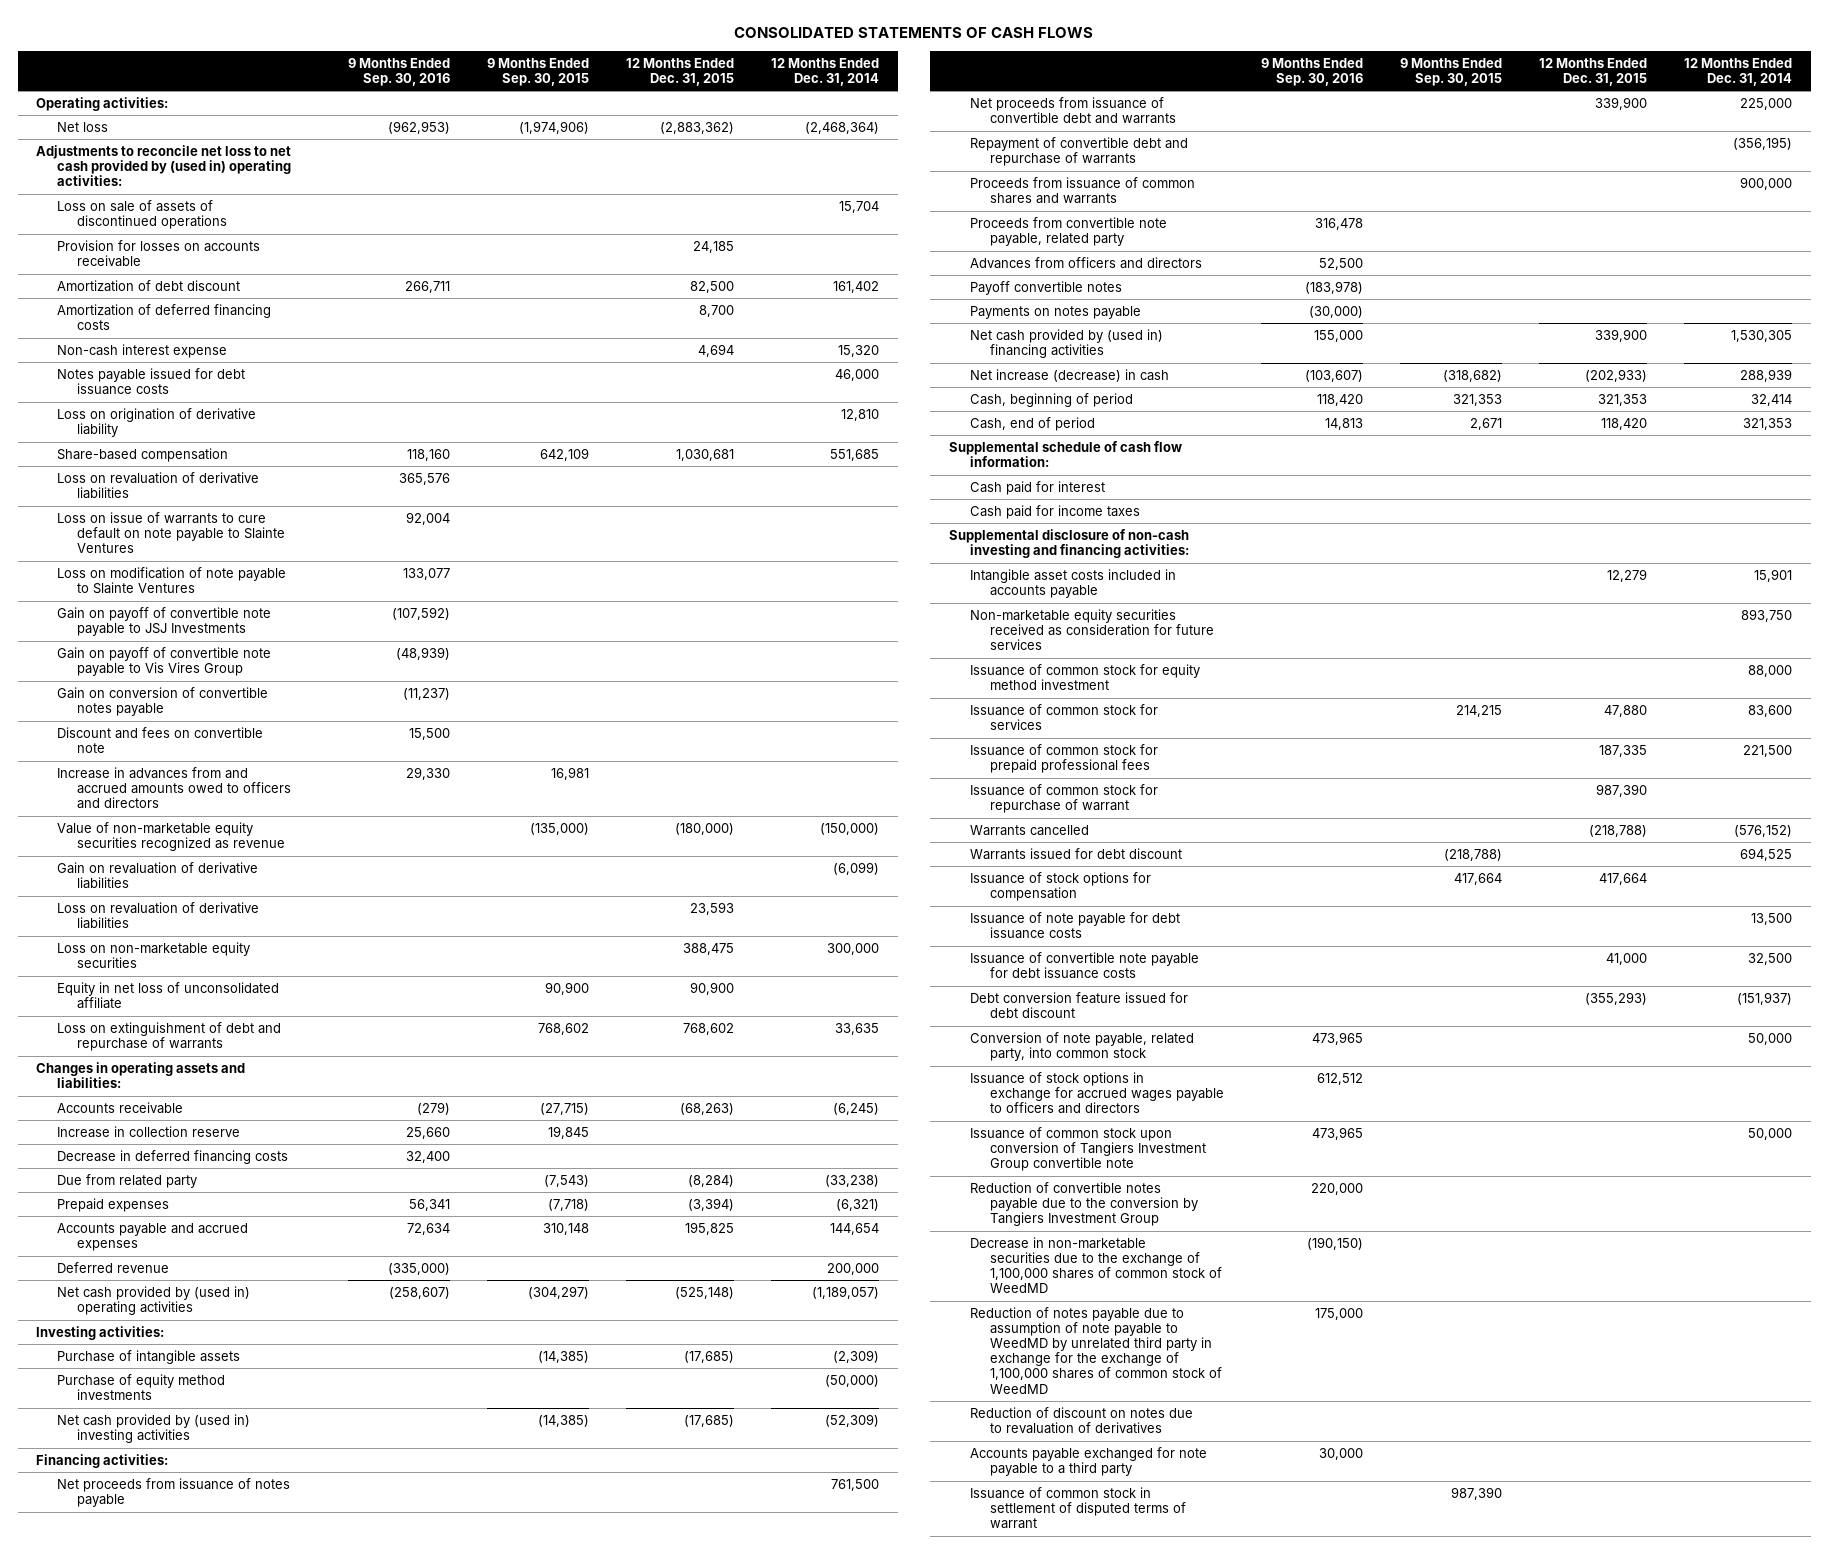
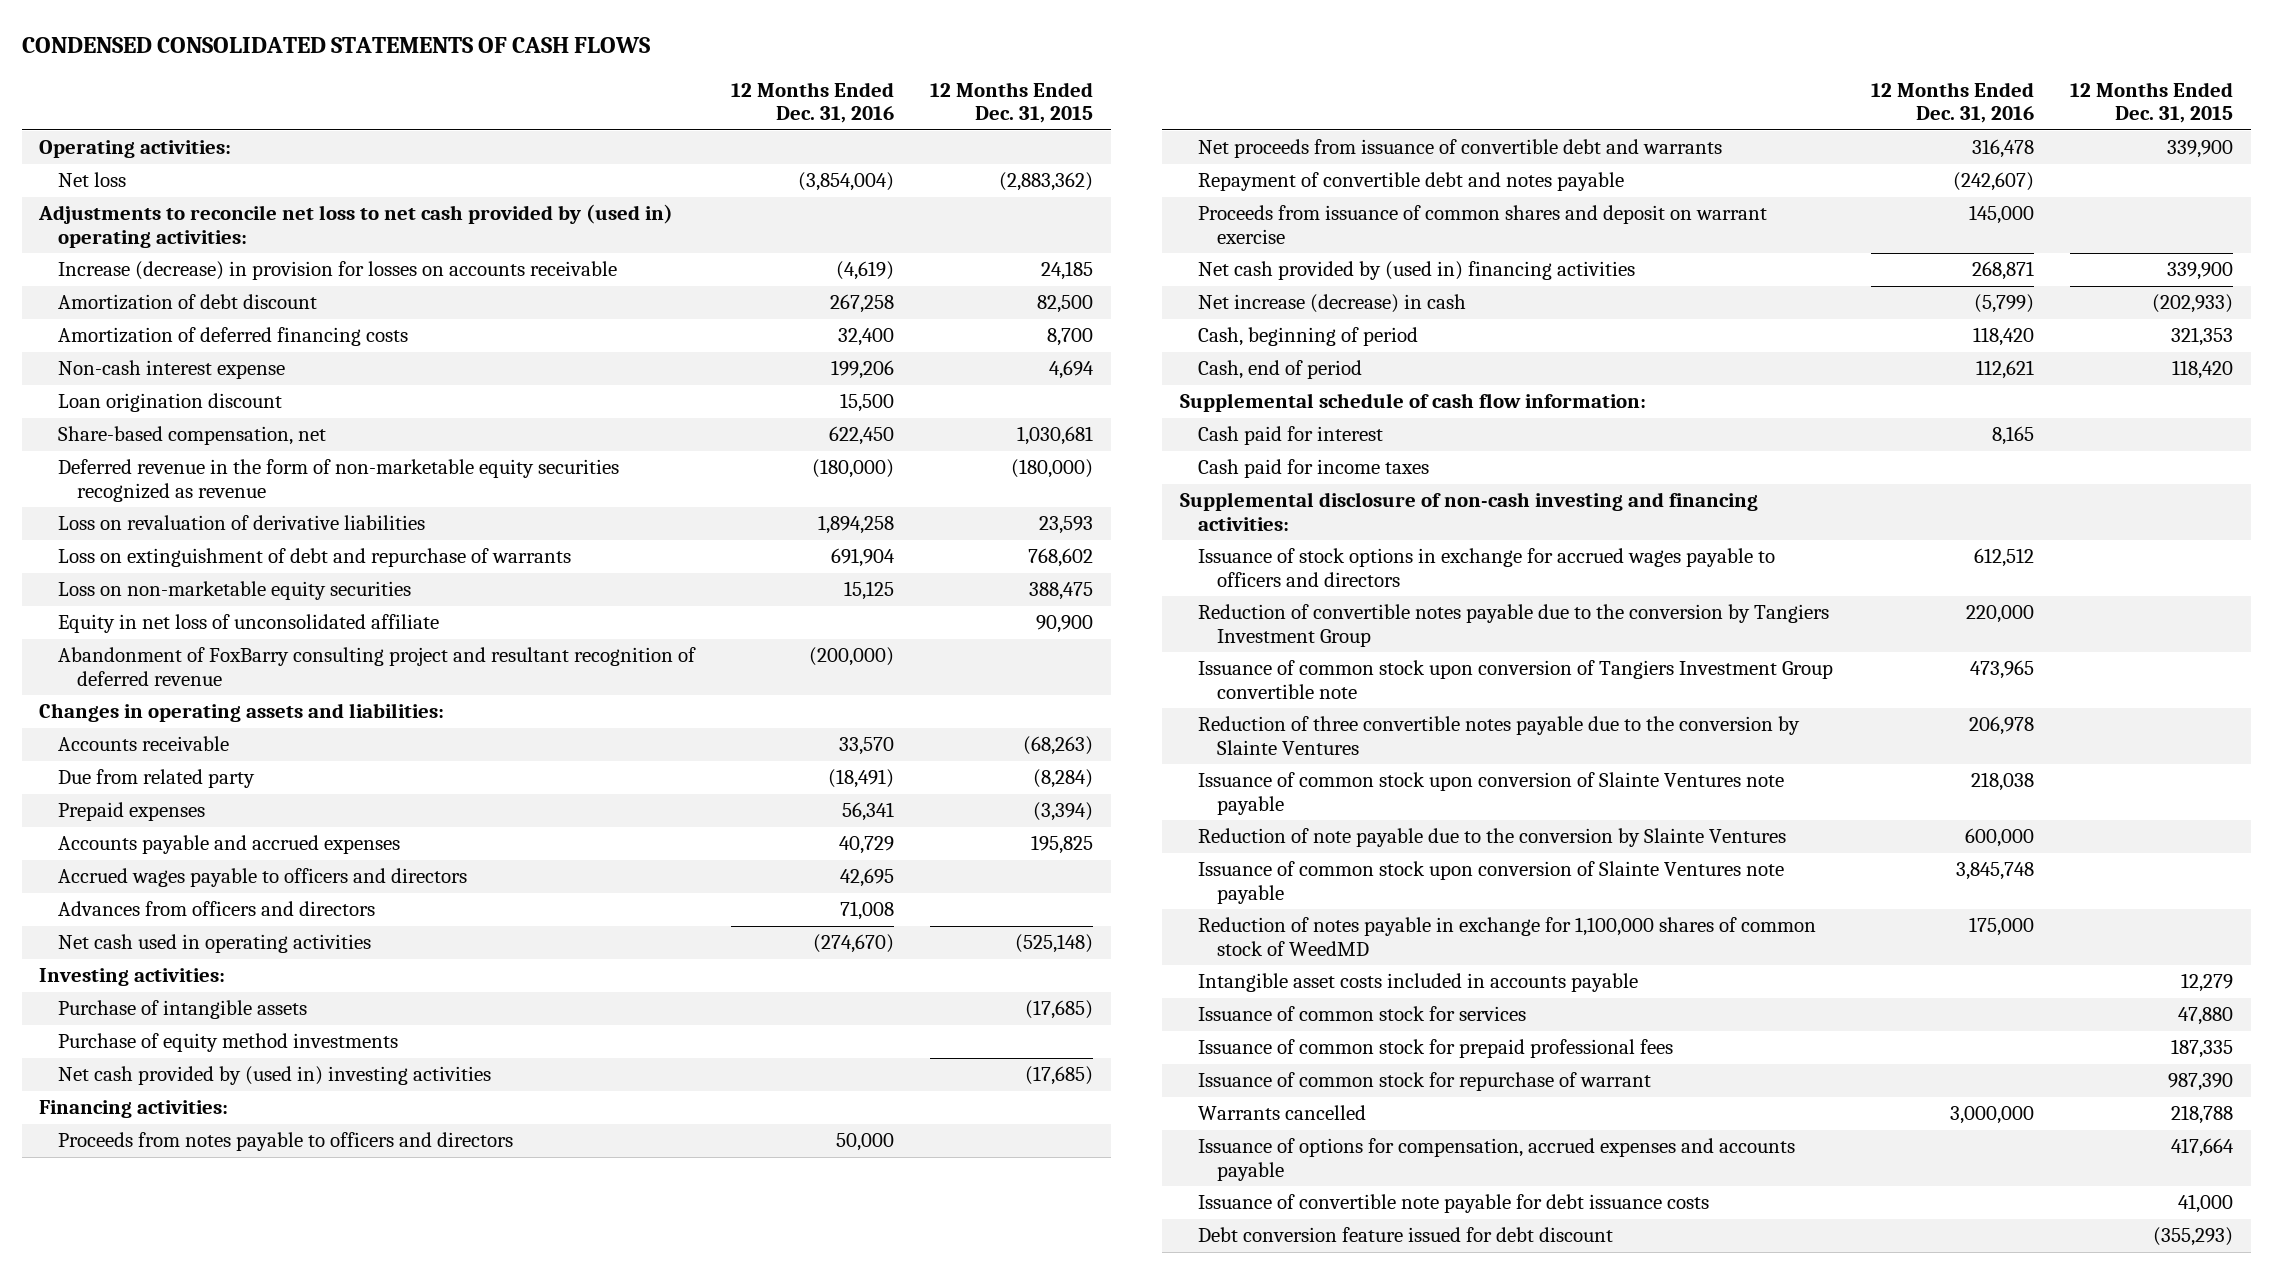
- CONSOLIDATED STATEMENTS OF CASH FLOWS
+ CONDENSED CONSOLIDATED STATEMENTS OF CASH FLOWS
- | 9 Months Ended Sep. 30, 2016 | 9 Months Ended Sep. 30, 2015 | 12 Months Ended Dec. 31, 2015 | 12 Months Ended Dec. 31, 2014
+ | 12 Months Ended Dec. 31, 2016 | 12 Months Ended Dec. 31, 2015
- Loss on sale of assets of discontinued operations | | | | 15,704
- Provision for losses on accounts receivable | | | 24,185 |
+ Increase (decrease) in provision for losses on accounts receivable | (4,619) | 24,185
- Notes payable issued for debt issuance costs | | | | 46,000
- Loss on origination of derivative liability | | | | 12,810
- Share-based compensation | 118,160 | 642,109 | 1,030,681 | 551,685
- Loss on revaluation of derivative liabilities | 365,576 | | |
- Loss on issue of warrants to cure default on note payable to Slainte Ventures | 92,004 | | |
- Loss on modification of note payable to Slainte Ventures | 133,077 | | |
- Gain on payoff of convertible note payable to JSJ Investments | (107,592) | | |
- Gain on payoff of convertible note payable to Vis Vires Group | (48,939) | | |
- Gain on conversion of convertible notes payable | (11,237) | | |
- Discount and fees on convertible note | 15,500 | | |
- Increase in advances from and accrued amounts owed to officers and directors | 29,330 | 16,981 | |
- Value of non-marketable equity securities recognized as revenue | | (135,000) | (180,000) | (150,000)
- Gain on revaluation of derivative liabilities | | | | (6,099)
+ Loan origination discount | 15,500 |
+ Share-based compensation, net | 622,450 | 1,030,681
+ Deferred revenue in the form of non-marketable equity securities recognized as revenue | (180,000) | (180,000)
moved up: Loss on extinguishment of debt and repurchase of warrants | 691,904 | 768,602
+ Abandonment of FoxBarry consulting project and resultant recognition of deferred revenue | (200,000) |
- Increase in collection reserve | 25,660 | 19,845 | |
- Decrease in deferred financing costs | 32,400 | | |
- Deferred revenue | (335,000) | | | 200,000
- Net cash provided by (used in) operating activities | (258,607) | (304,297) | (525,148) | (1,189,057)
+ Accrued wages payable to officers and directors | 42,695 |
moved up: Advances from officers and directors | 71,008 |
+ Net cash used in operating activities | (274,670) | (525,148)
- Net proceeds from issuance of notes payable | | | | 761,500
+ Proceeds from notes payable to officers and directors | 50,000 |
- Repayment of convertible debt and repurchase of warrants | | | | (356,195)
- Proceeds from issuance of common shares and warrants | | | | 900,000
- Proceeds from convertible note payable, related party | 316,478 | | |
- Payoff convertible notes | (183,978) | | |
- Payments on notes payable | (30,000) | | |
+ Repayment of convertible debt and notes payable | (242,607) |
+ Proceeds from issuance of common shares and deposit on warrant exercise | 145,000 |
moved up: Issuance of stock options in exchange for accrued wages payable to officers and directors | 612,512 |
moved up: Reduction of convertible notes payable due to the conversion by Tangiers Investment Group | 220,000 |
moved up: Issuance of common stock upon conversion of Tangiers Investment Group convertible note | 473,965 |
+ Reduction of three convertible notes payable due to the conversion by Slainte Ventures | 206,978 |
+ Issuance of common stock upon conversion of Slainte Ventures note payable | 218,038 |
+ Reduction of note payable due to the conversion by Slainte Ventures | 600,000 |
+ Issuance of common stock upon conversion of Slainte Ventures note payable | 3,845,748 |
+ Reduction of notes payable in exchange for 1,100,000 shares of common stock of WeedMD | 175,000 |
- Non-marketable equity securities received as consideration for future services | | | | 893,750
- Issuance of common stock for equity method investment | | | | 88,000
- Warrants cancelled | | | (218,788) | (576,152)
- Warrants issued for debt discount | | (218,788) | | 694,525
- Issuance of stock options for compensation | | 417,664 | 417,664 |
- Issuance of note payable for debt issuance costs | | | | 13,500
+ Warrants cancelled | 3,000,000 | 218,788
+ Issuance of options for compensation, accrued expenses and accounts payable | | 417,664
- Conversion of note payable, related party, into common stock | 473,965 | | | 50,000
- Decrease in non-marketable securities due to the exchange of 1,100,000 shares of common stock of WeedMD | (190,150) | | |
- Reduction of notes payable due to assumption of note payable to WeedMD by unrelated third party in exchange for the exchange of 1,100,000 shares of common stock of WeedMD | 175,000 | | |
- Reduction of discount on notes due to revaluation of derivatives
- Accounts payable exchanged for note payable to a third party | 30,000 | | |
- Issuance of common stock in settlement of disputed terms of warrant | | 987,390 | |

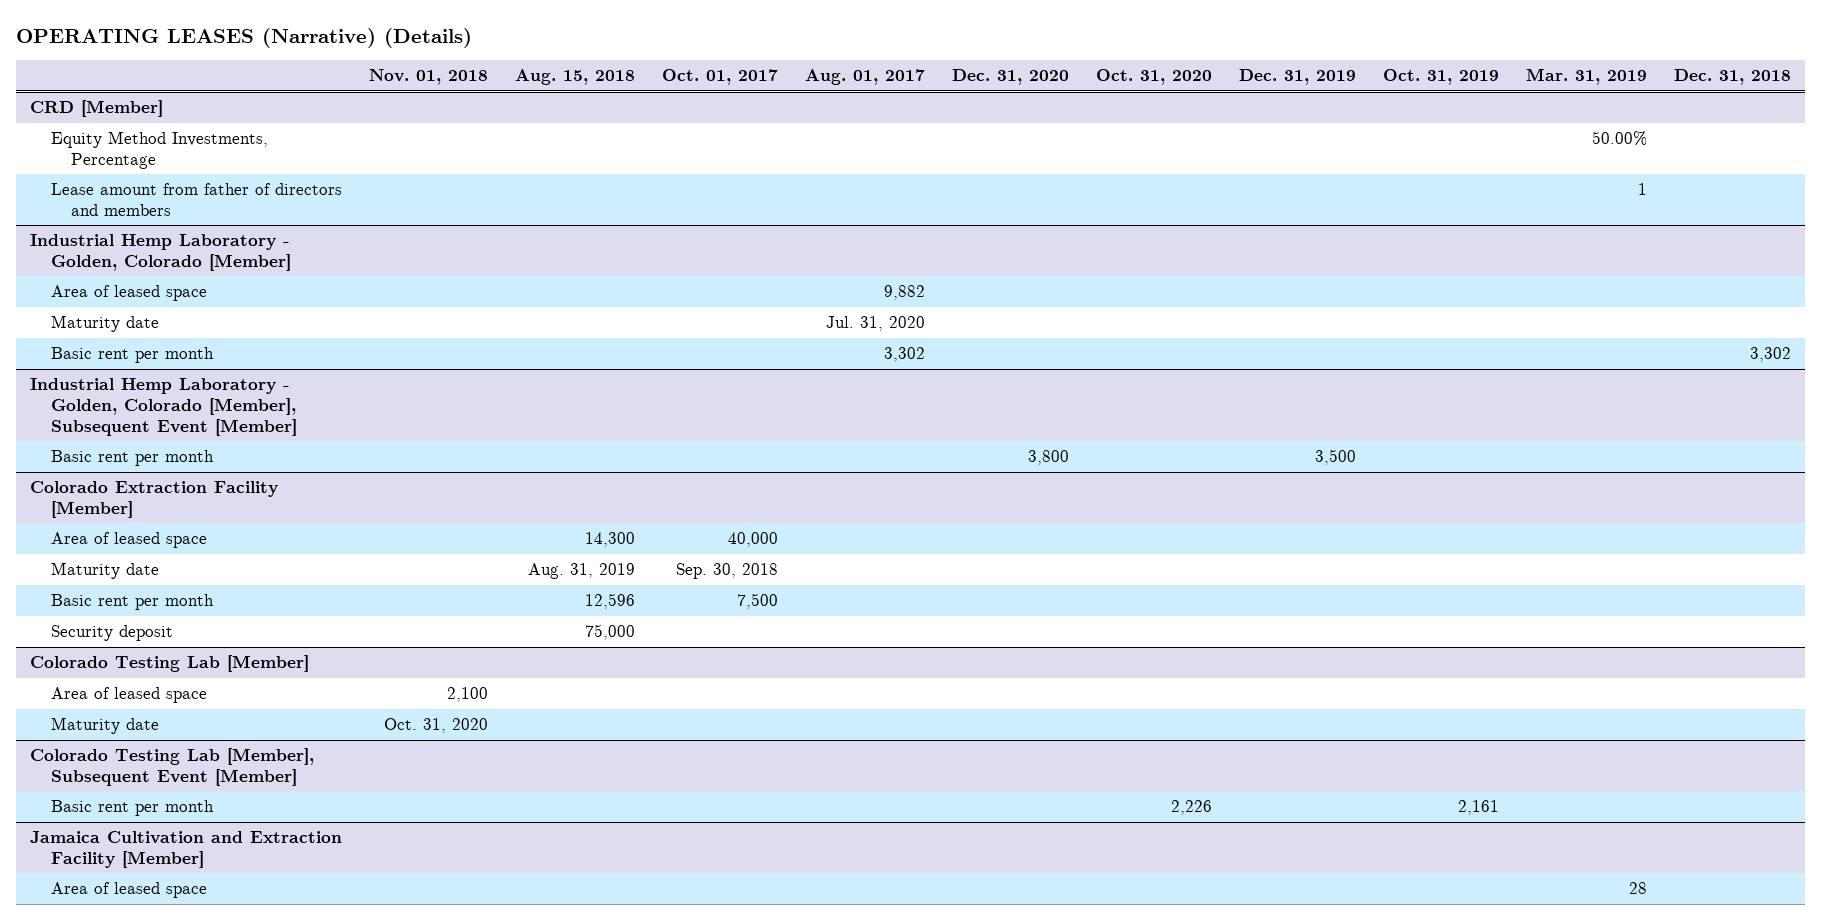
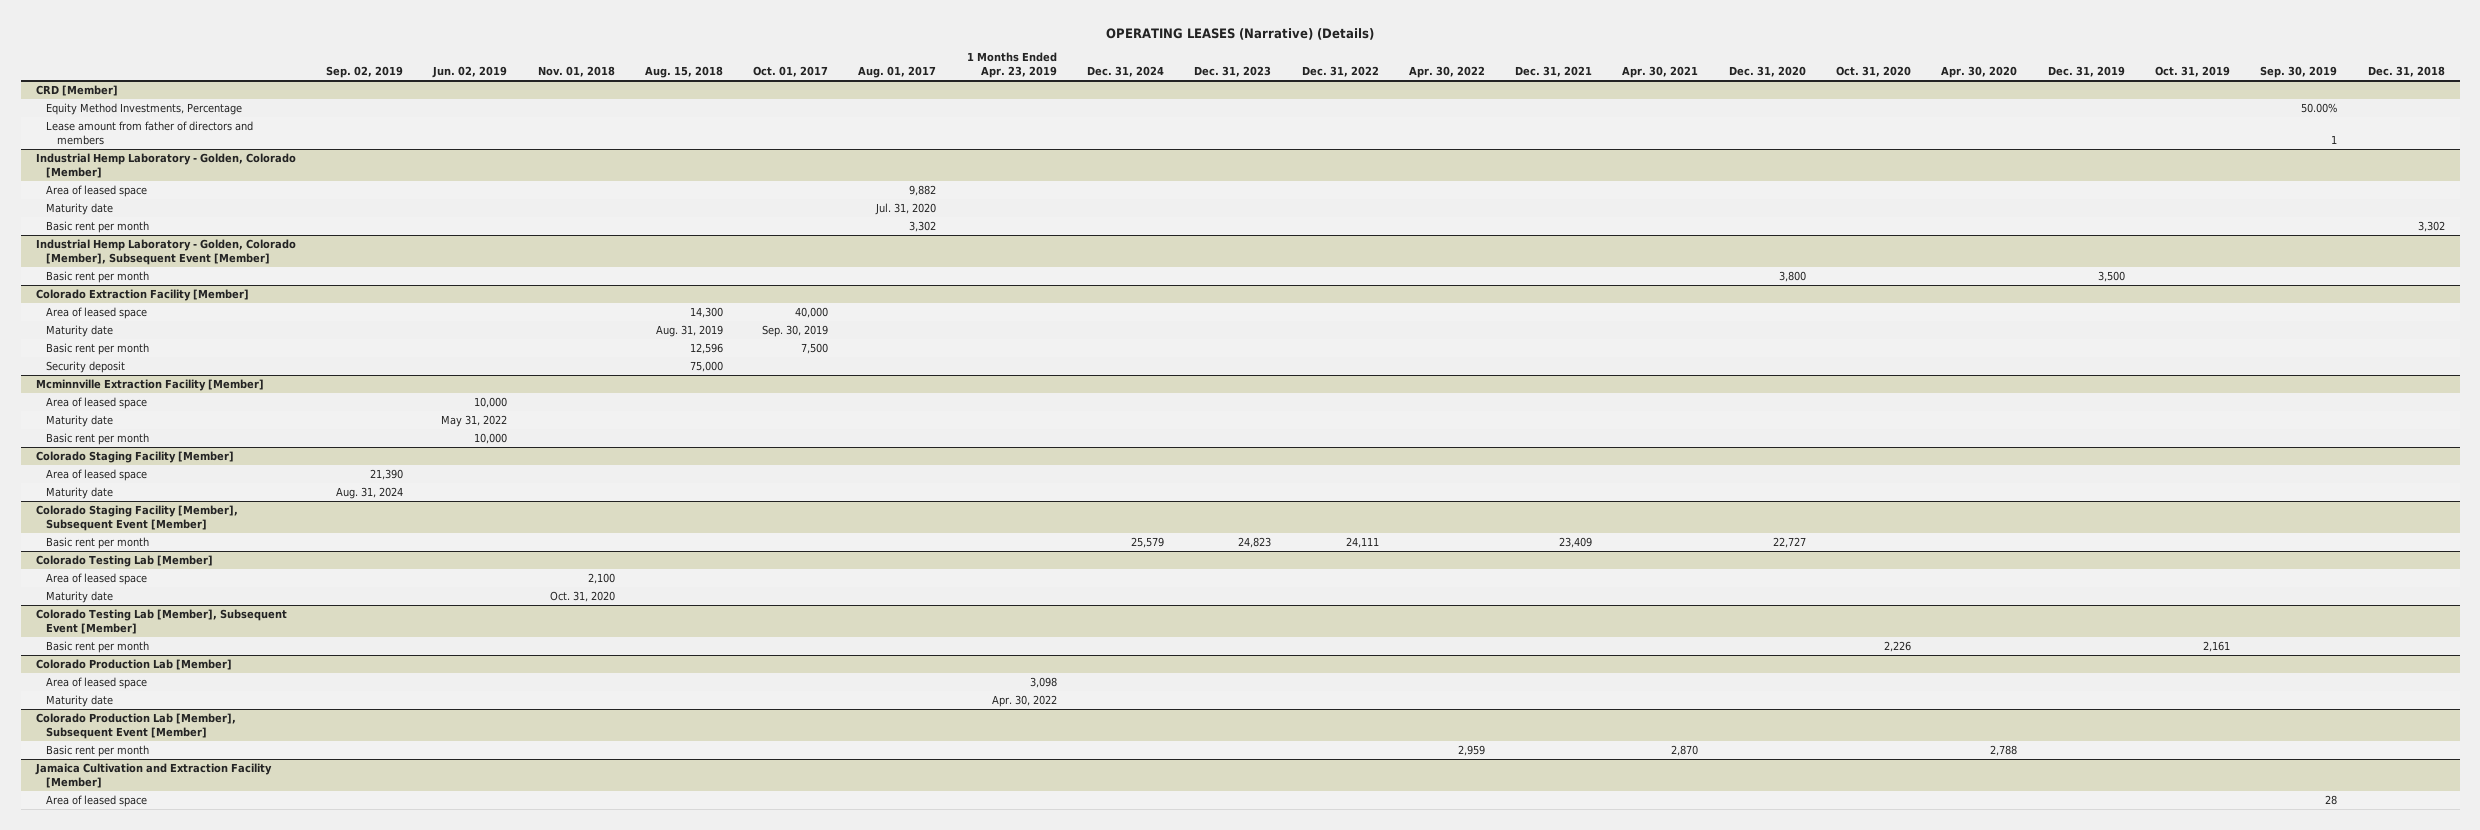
- | Nov. 01, 2018 | Aug. 15, 2018 | Oct. 01, 2017 | Aug. 01, 2017 | Dec. 31, 2020 | Oct. 31, 2020 | Dec. 31, 2019 | Oct. 31, 2019 | Mar. 31, 2019 | Dec. 31, 2018
+ | Sep. 02, 2019 | Jun. 02, 2019 | Nov. 01, 2018 | Aug. 15, 2018 | Oct. 01, 2017 | Aug. 01, 2017 | 1 Months Ended Apr. 23, 2019 | Dec. 31, 2024 | Dec. 31, 2023 | Dec. 31, 2022 | Apr. 30, 2022 | Dec. 31, 2021 | Apr. 30, 2021 | Dec. 31, 2020 | Oct. 31, 2020 | Apr. 30, 2020 | Dec. 31, 2019 | Oct. 31, 2019 | Sep. 30, 2019 | Dec. 31, 2018
@ Colorado Extraction Facility [Member]
- Maturity date | | Aug. 31, 2019 | Sep. 30, 2018 | | | | | | |
+ Maturity date | | | | Aug. 31, 2019 | Sep. 30, 2019 | | | | | | | | | | | | | | |
+ Mcminnville Extraction Facility [Member]
+ Area of leased space | | 10,000 | | | | | | | | | | | | | | | | | |
+ Maturity date | | May 31, 2022 | | | | | | | | | | | | | | | | | |
+ Basic rent per month | | 10,000 | | | | | | | | | | | | | | | | | |
+ Colorado Staging Facility [Member]
+ Area of leased space | 21,390 | | | | | | | | | | | | | | | | | | |
+ Maturity date | Aug. 31, 2024 | | | | | | | | | | | | | | | | | | |
+ Colorado Staging Facility [Member], Subsequent Event [Member]
+ Basic rent per month | | | | | | | | 25,579 | 24,823 | 24,111 | | 23,409 | | 22,727 | | | | | |
+ Colorado Production Lab [Member]
+ Area of leased space | | | | | | | 3,098 | | | | | | | | | | | | |
+ Maturity date | | | | | | | Apr. 30, 2022 | | | | | | | | | | | | |
+ Colorado Production Lab [Member], Subsequent Event [Member]
+ Basic rent per month | | | | | | | | | | | 2,959 | | 2,870 | | | 2,788 | | | |

